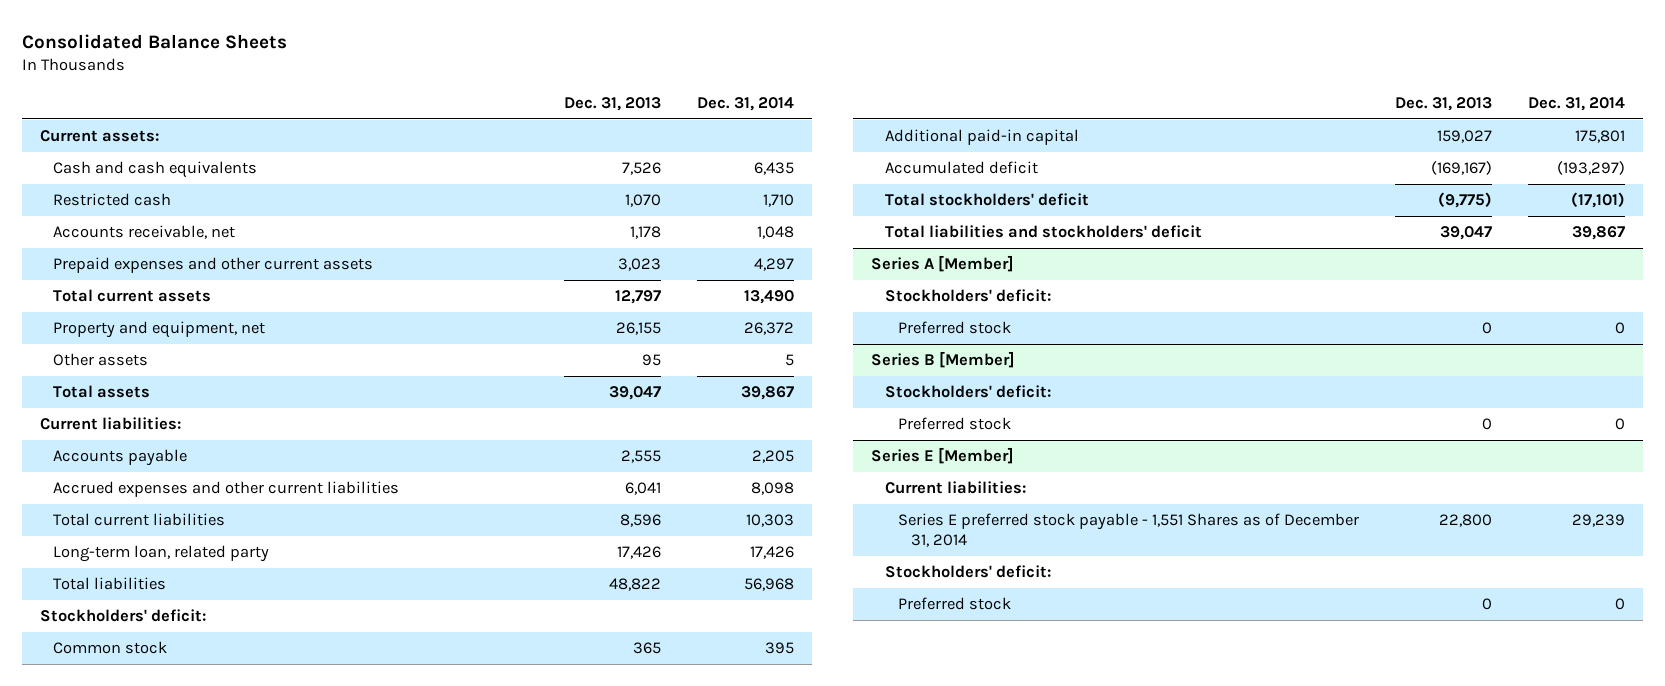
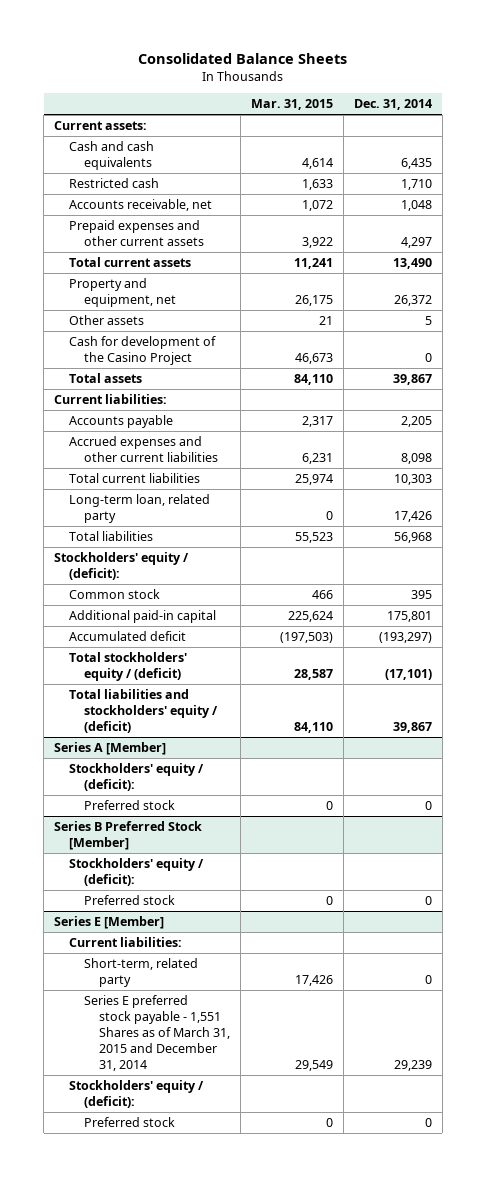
- | Dec. 31, 2013 | Dec. 31, 2014
+ | Mar. 31, 2015 | Dec. 31, 2014
+ Cash for development of the Casino Project | 46,673 | 0
- Stockholders' deficit:
+ Stockholders' equity / (deficit):
- Total stockholders' deficit | (9,775) | (17,101)
- Total liabilities and stockholders' deficit | 39,047 | 39,867
+ Total stockholders' equity / (deficit) | 28,587 | (17,101)
+ Total liabilities and stockholders' equity / (deficit) | 84,110 | 39,867
@ Series A [Member]
- Stockholders' deficit:
+ Stockholders' equity / (deficit):
- Series B [Member]
- Stockholders' deficit:
+ Series B Preferred Stock [Member]
+ Stockholders' equity / (deficit):
@ Series E [Member]
- Series E preferred stock payable - 1,551 Shares as of December 31, 2014 | 22,800 | 29,239
- Stockholders' deficit:
+ Short-term, related party | 17,426 | 0
+ Series E preferred stock payable - 1,551 Shares as of March 31, 2015 and December 31, 2014 | 29,549 | 29,239
+ Stockholders' equity / (deficit):

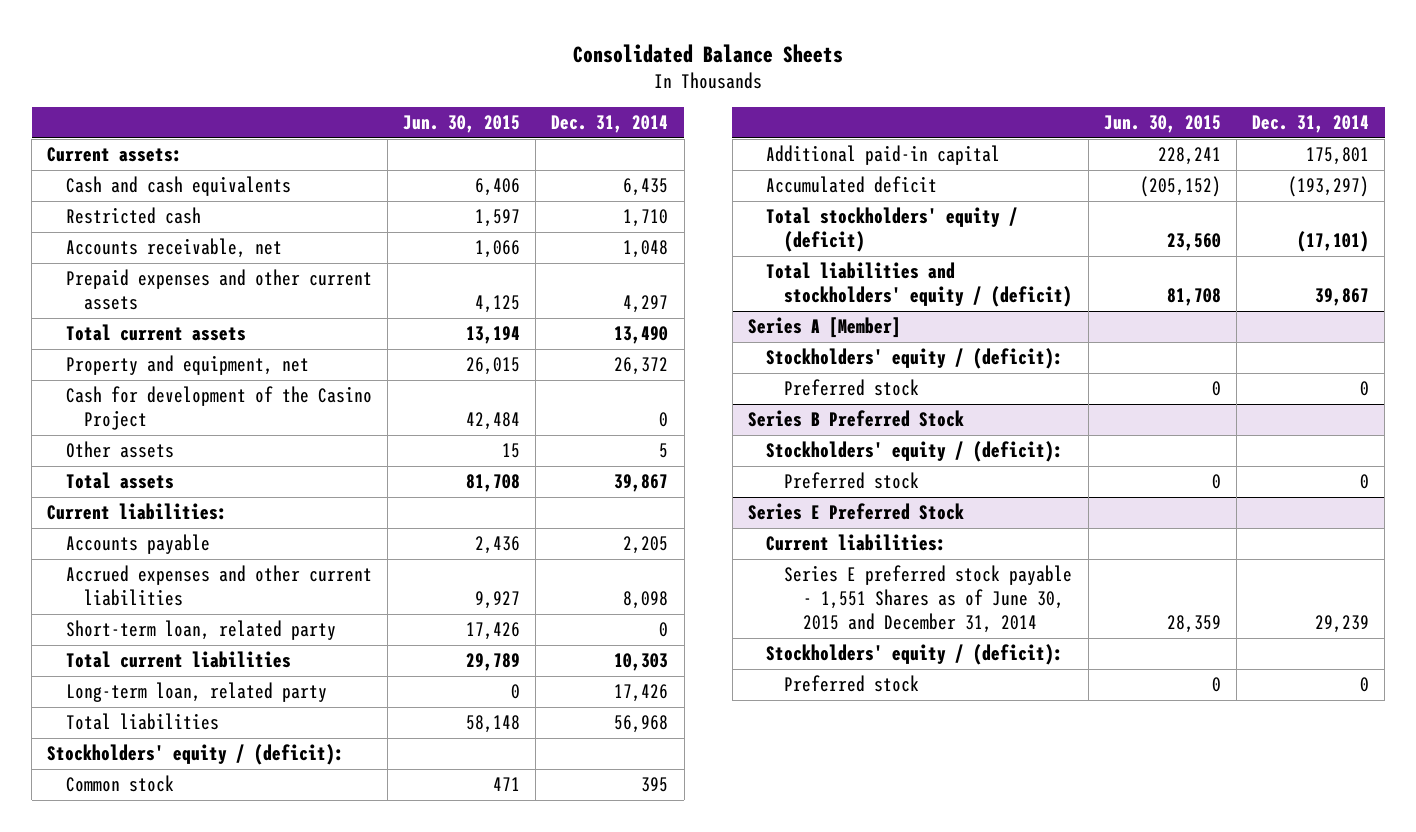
- | Mar. 31, 2015 | Dec. 31, 2014
+ | Jun. 30, 2015 | Dec. 31, 2014
moved down: Other assets | 15 | 5
+ Short-term loan, related party | 17,426 | 0
- Series B Preferred Stock [Member]
+ Series B Preferred Stock
- Series E [Member]
+ Series E Preferred Stock
- Short-term, related party | 17,426 | 0
- Series E preferred stock payable - 1,551 Shares as of March 31, 2015 and December 31, 2014 | 29,549 | 29,239
+ Series E preferred stock payable - 1,551 Shares as of June 30, 2015 and December 31, 2014 | 28,359 | 29,239

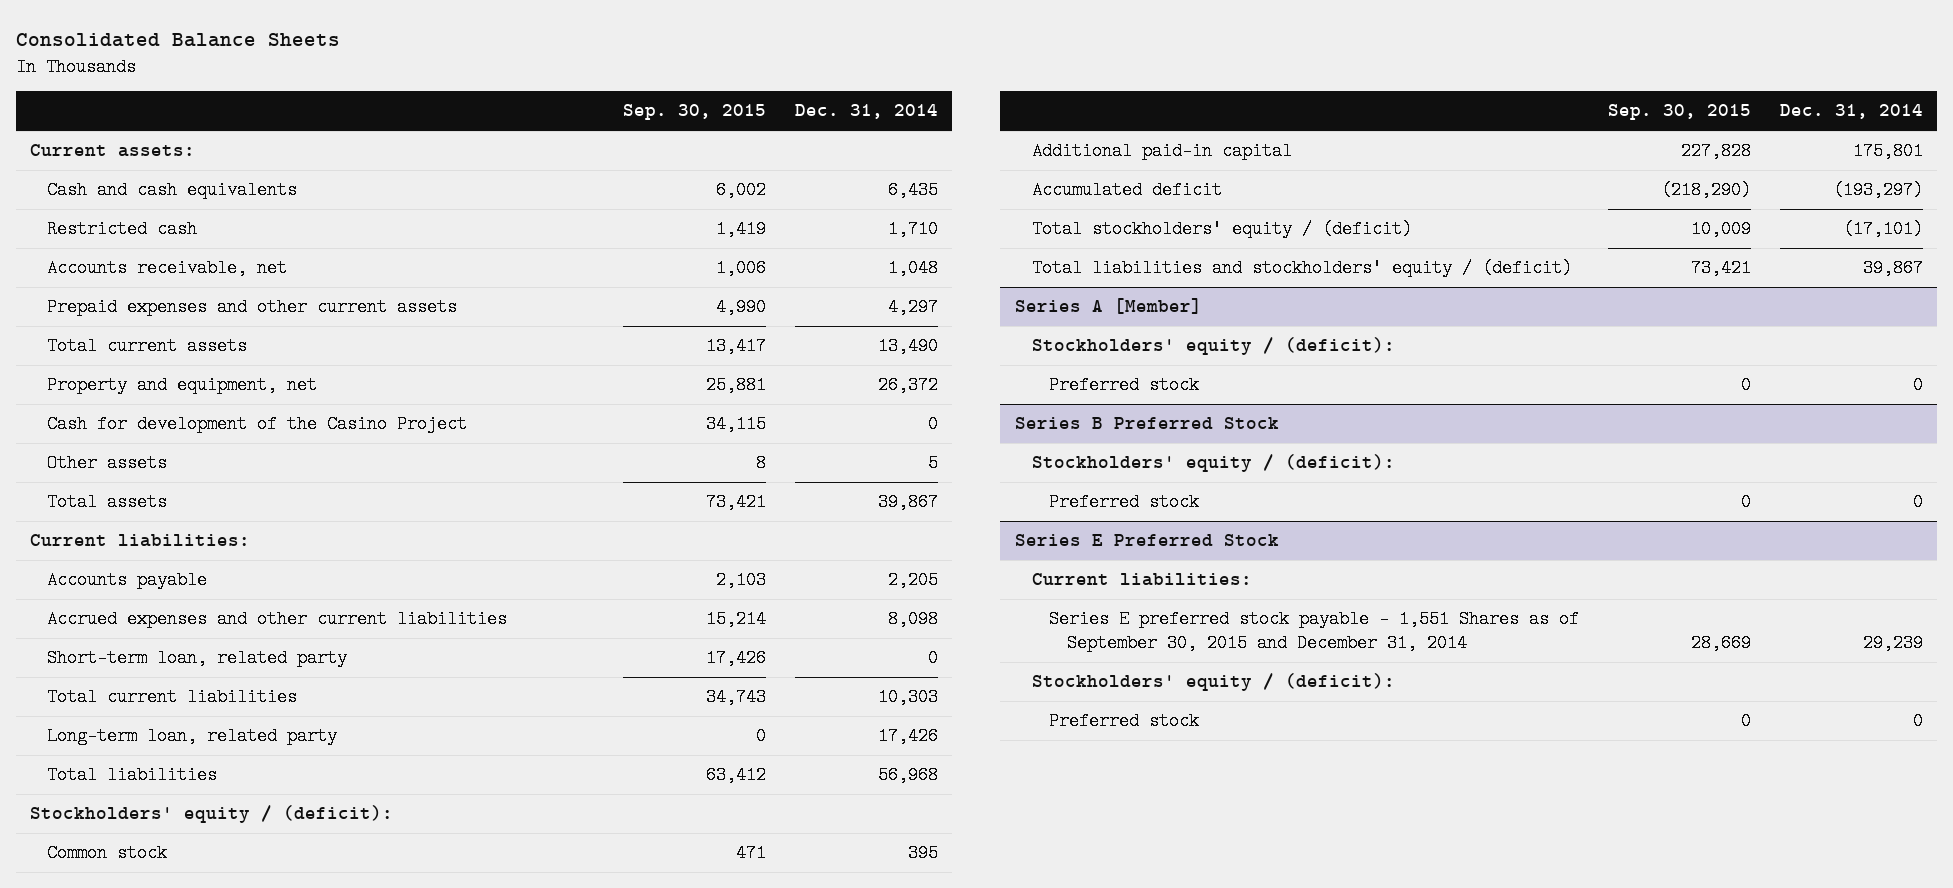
- | Jun. 30, 2015 | Dec. 31, 2014
+ | Sep. 30, 2015 | Dec. 31, 2014
@ Series E Preferred Stock
- Series E preferred stock payable - 1,551 Shares as of June 30, 2015 and December 31, 2014 | 28,359 | 29,239
+ Series E preferred stock payable - 1,551 Shares as of September 30, 2015 and December 31, 2014 | 28,669 | 29,239

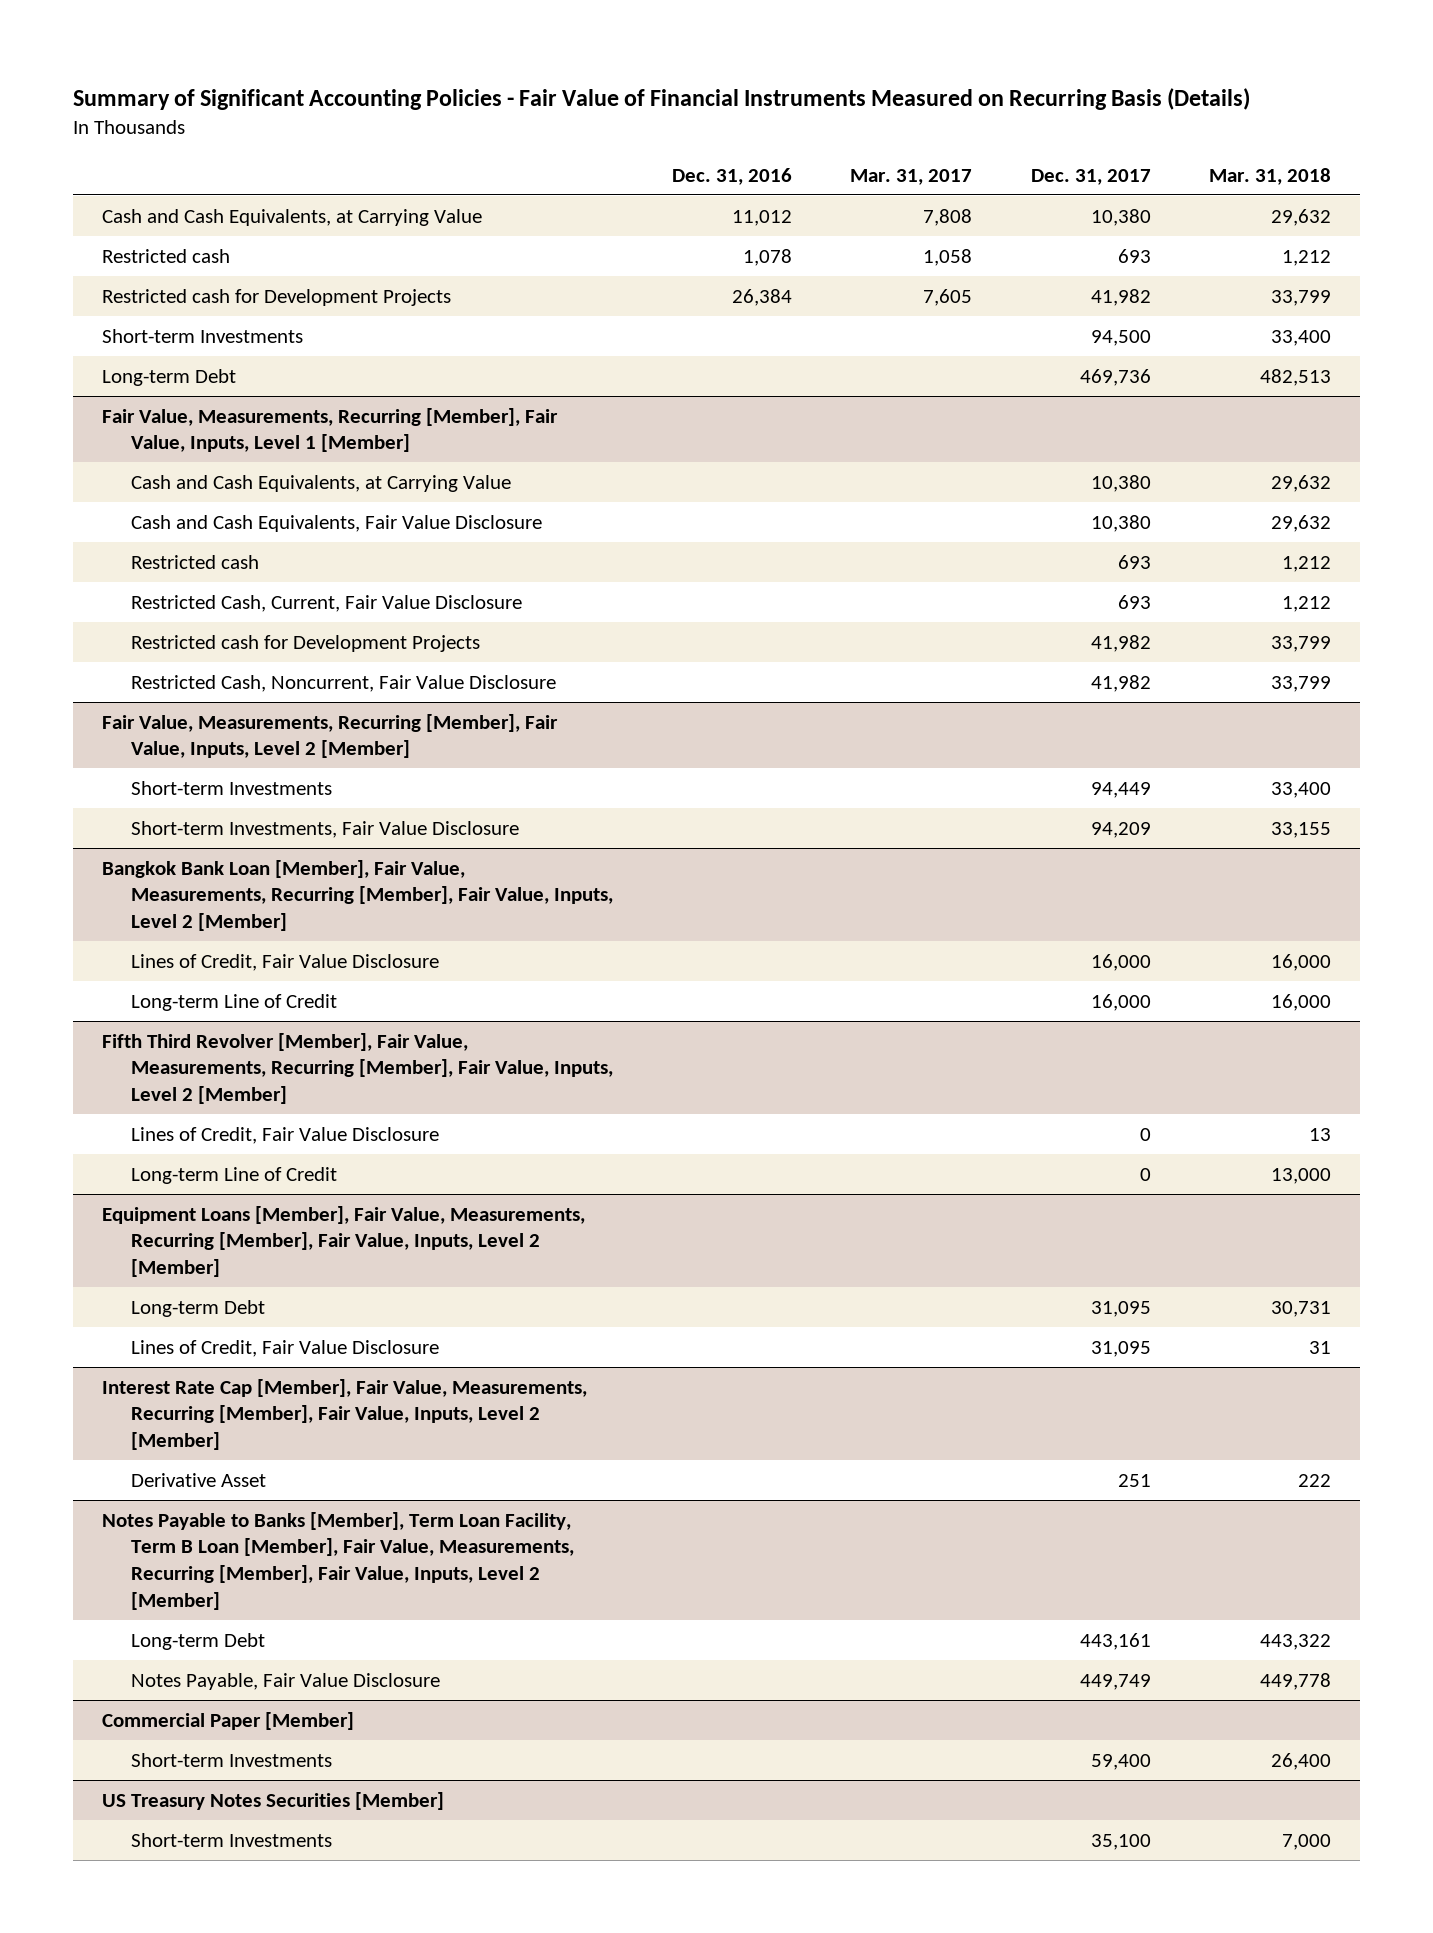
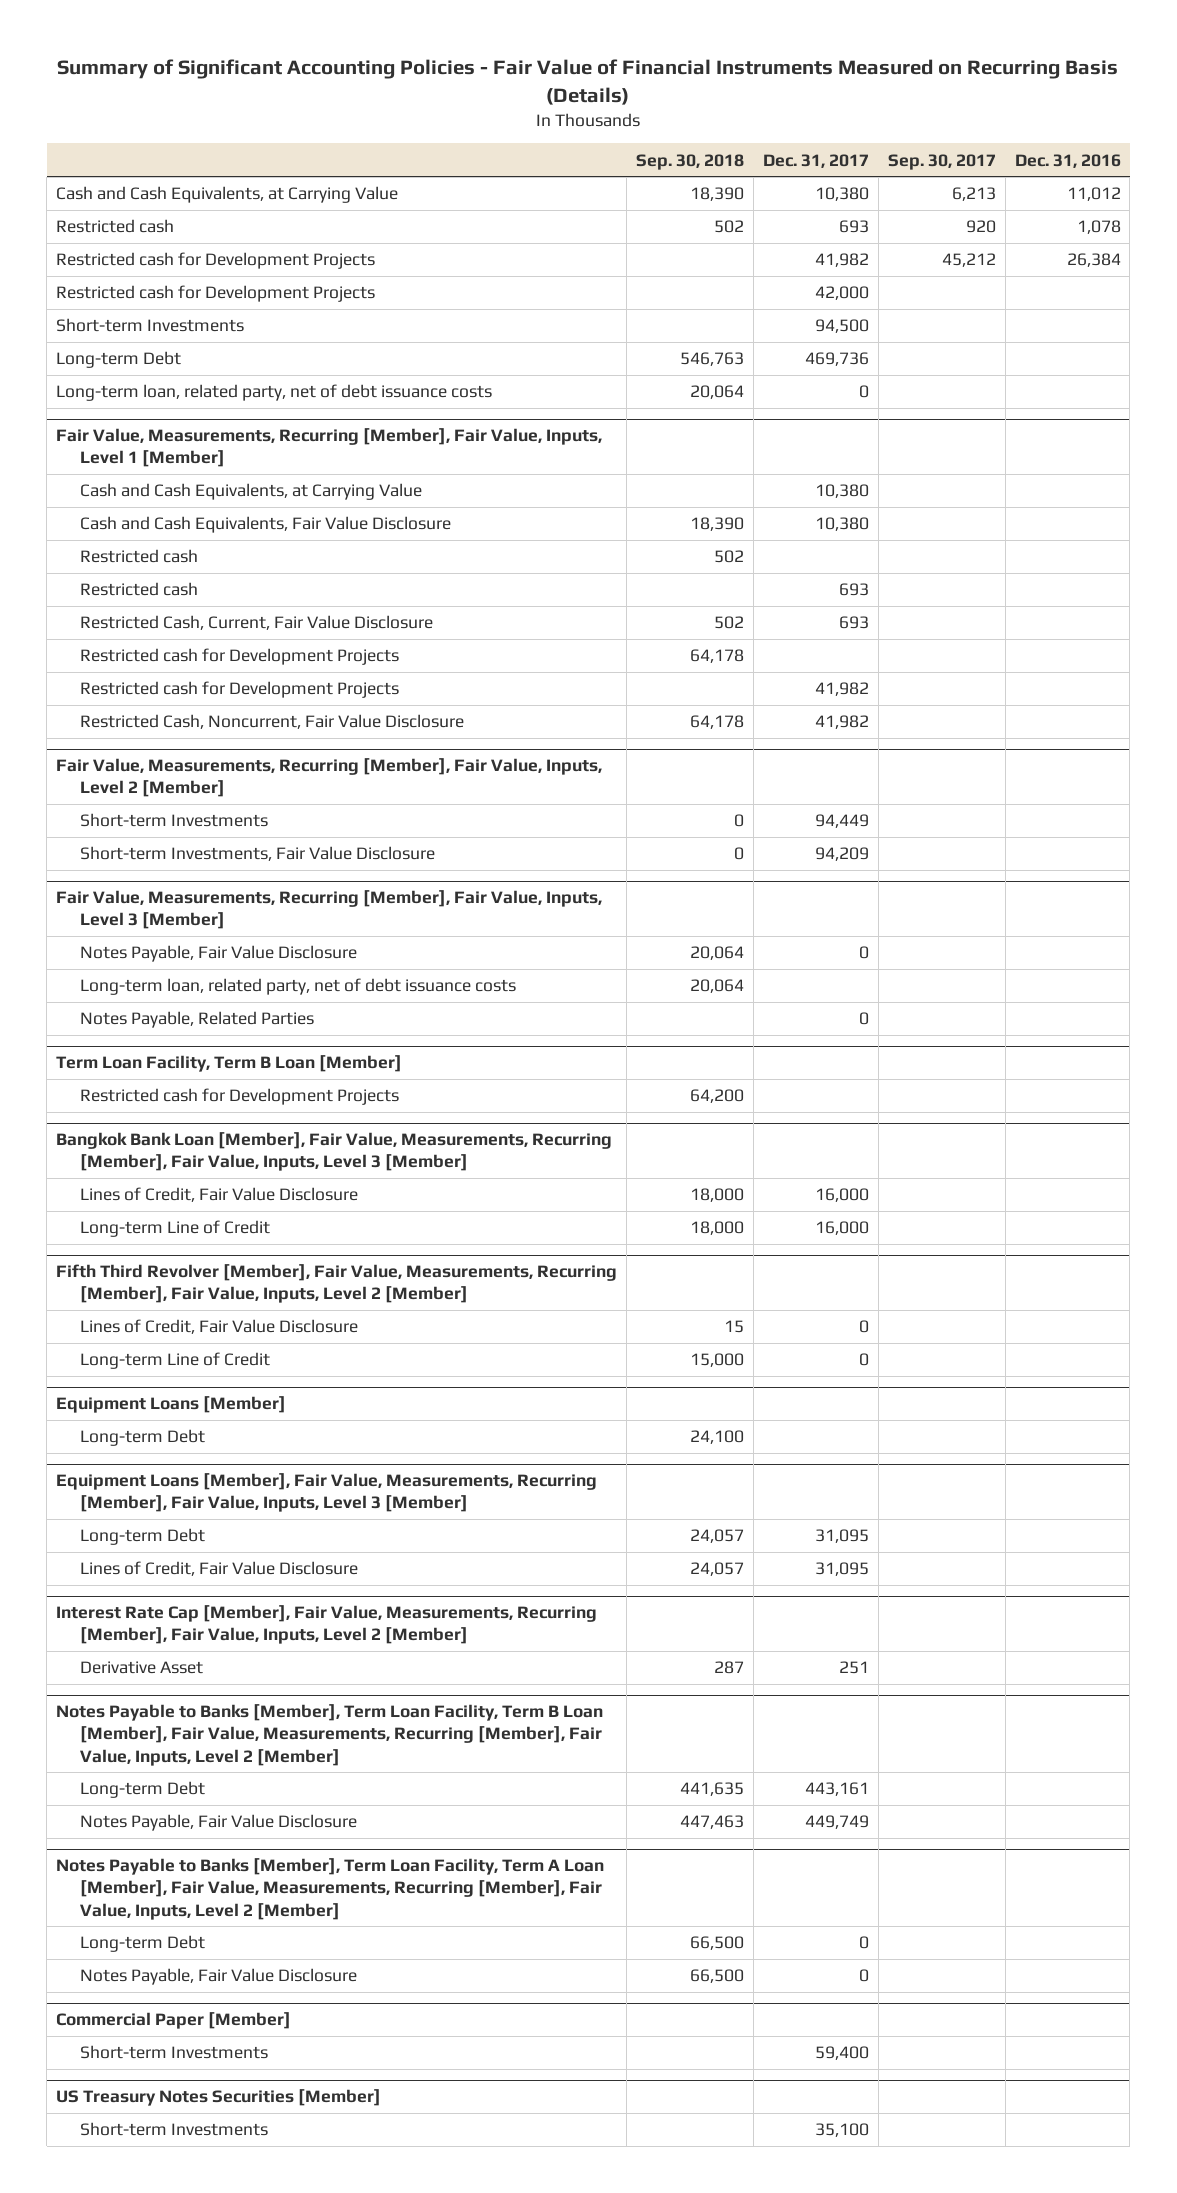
- | Dec. 31, 2016 | Mar. 31, 2017 | Dec. 31, 2017 | Mar. 31, 2018
+ | Sep. 30, 2018 | Dec. 31, 2017 | Sep. 30, 2017 | Dec. 31, 2016
+ Restricted cash for Development Projects | | 42,000 | |
+ Long-term loan, related party, net of debt issuance costs | 20,064 | 0 | |
@ Fair Value, Measurements, Recurring [Member], Fair Value, Inputs, Level 1 [Member]
+ Restricted cash | 502 | | |
+ Restricted cash for Development Projects | 64,178 | | |
- Bangkok Bank Loan [Member], Fair Value, Measurements, Recurring [Member], Fair Value, Inputs, Level 2 [Member]
+ Fair Value, Measurements, Recurring [Member], Fair Value, Inputs, Level 3 [Member]
+ Notes Payable, Fair Value Disclosure | 20,064 | 0 | |
+ Long-term loan, related party, net of debt issuance costs | 20,064 | | |
+ Notes Payable, Related Parties | | 0 | |
+ Term Loan Facility, Term B Loan [Member]
+ Restricted cash for Development Projects | 64,200 | | |
+ Bangkok Bank Loan [Member], Fair Value, Measurements, Recurring [Member], Fair Value, Inputs, Level 3 [Member]
- Equipment Loans [Member], Fair Value, Measurements, Recurring [Member], Fair Value, Inputs, Level 2 [Member]
+ Equipment Loans [Member]
+ Long-term Debt | 24,100 | | |
+ Equipment Loans [Member], Fair Value, Measurements, Recurring [Member], Fair Value, Inputs, Level 3 [Member]
+ Notes Payable to Banks [Member], Term Loan Facility, Term A Loan [Member], Fair Value, Measurements, Recurring [Member], Fair Value, Inputs, Level 2 [Member]
+ Long-term Debt | 66,500 | 0 | |
+ Notes Payable, Fair Value Disclosure | 66,500 | 0 | |

